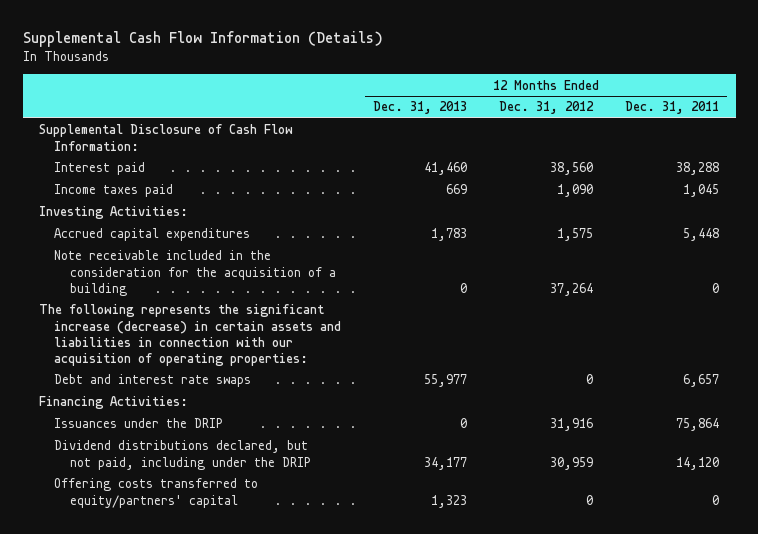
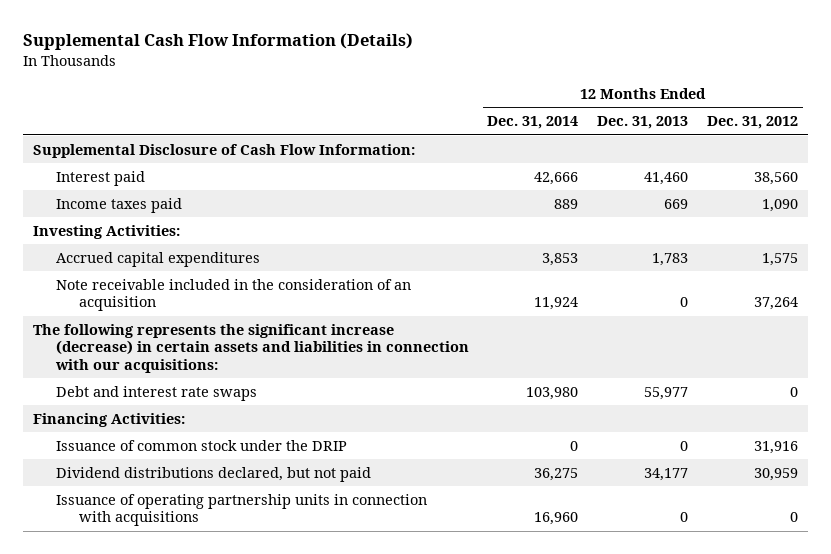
- | 12 Months Ended Dec. 31, 2013 | 12 Months Ended Dec. 31, 2012 | 12 Months Ended Dec. 31, 2011
+ | 12 Months Ended Dec. 31, 2014 | 12 Months Ended Dec. 31, 2013 | 12 Months Ended Dec. 31, 2012
- Note receivable included in the consideration for the acquisition of a building | 0 | 37,264 | 0
- The following represents the significant increase (decrease) in certain assets and liabilities in connection with our acquisition of operating properties:
+ Note receivable included in the consideration of an acquisition | 11,924 | 0 | 37,264
+ The following represents the significant increase (decrease) in certain assets and liabilities in connection with our acquisitions:
- Issuances under the DRIP | 0 | 31,916 | 75,864
- Dividend distributions declared, but not paid, including under the DRIP | 34,177 | 30,959 | 14,120
- Offering costs transferred to equity/partners' capital | 1,323 | 0 | 0
+ Issuance of common stock under the DRIP | 0 | 0 | 31,916
+ Dividend distributions declared, but not paid | 36,275 | 34,177 | 30,959
+ Issuance of operating partnership units in connection with acquisitions | 16,960 | 0 | 0

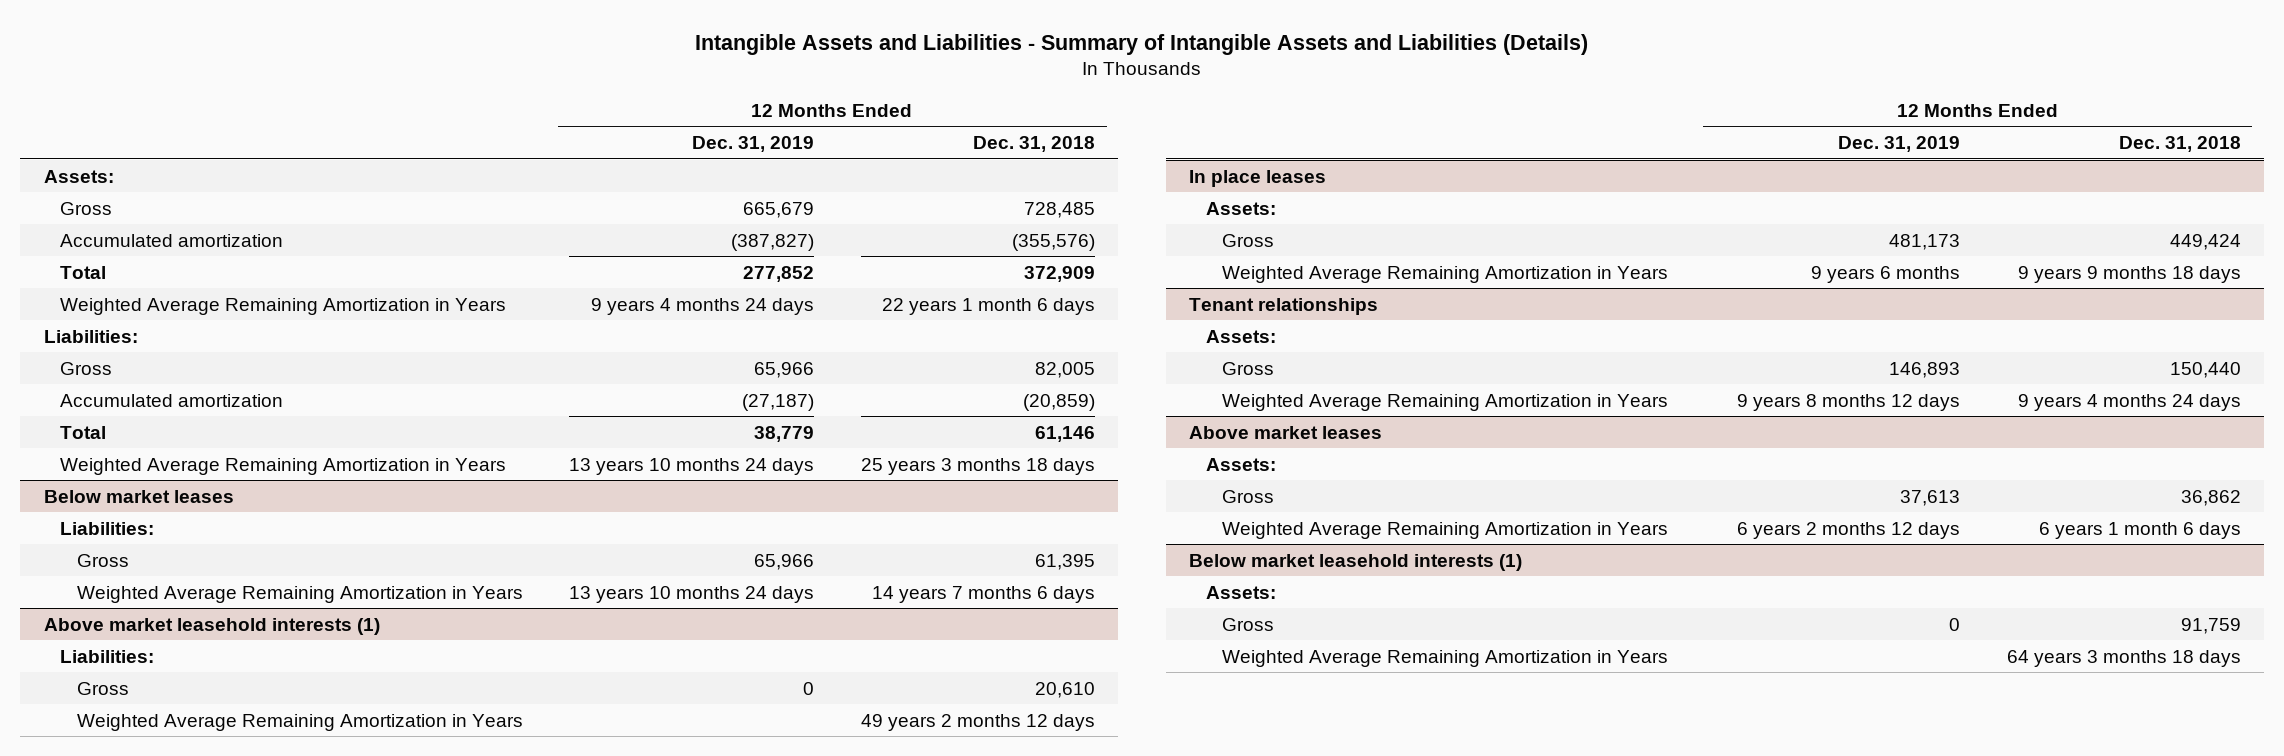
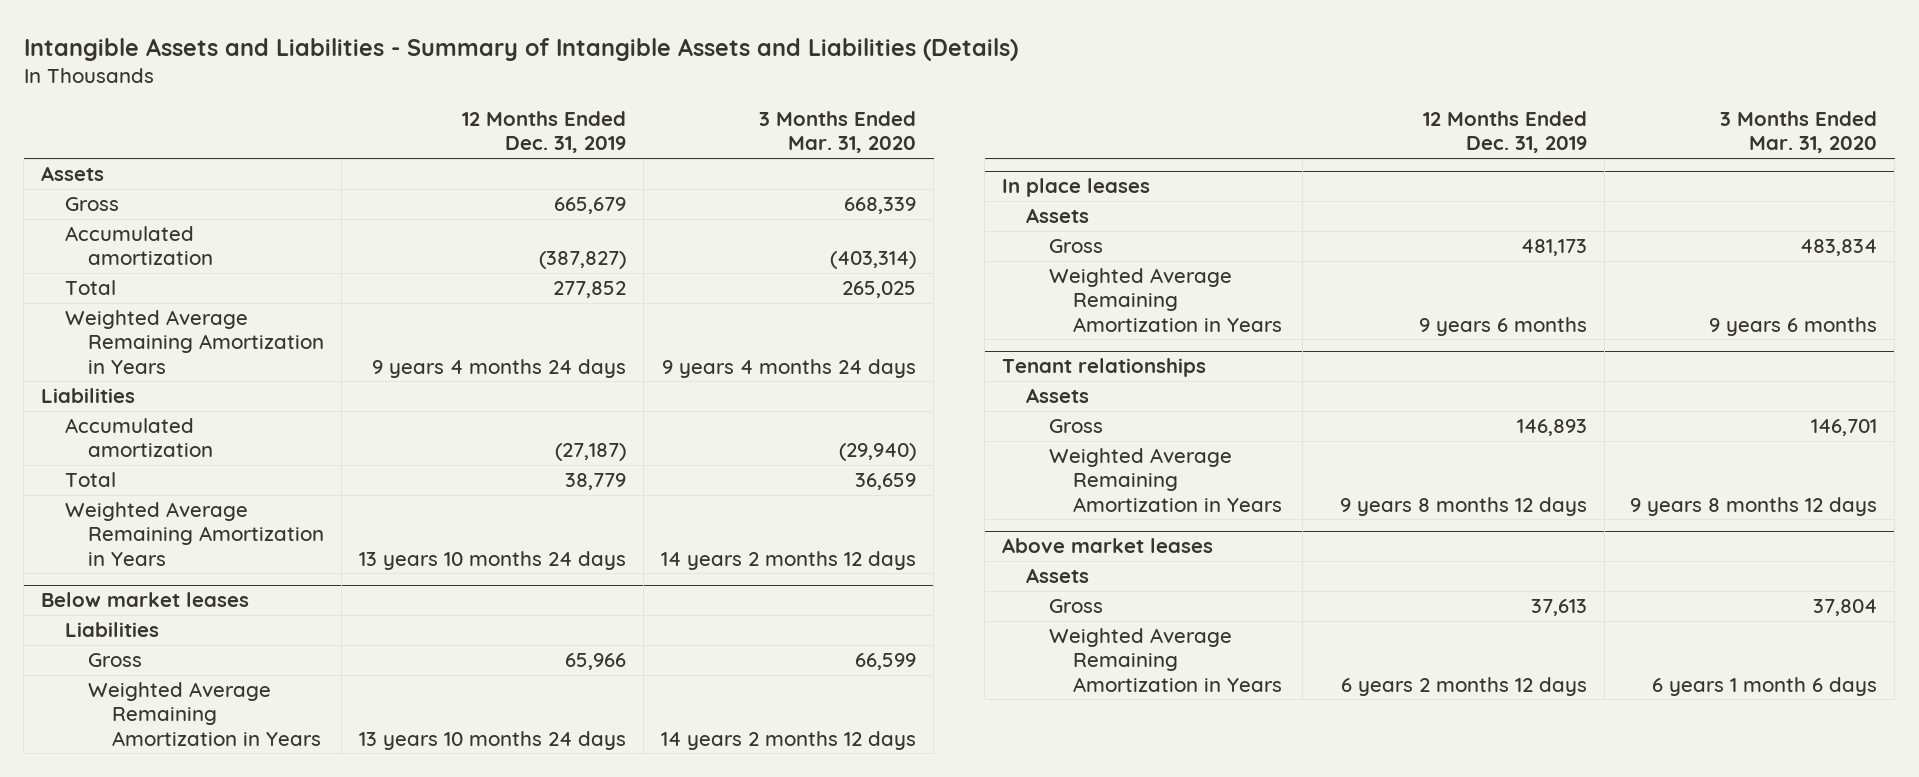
- | 12 Months Ended Dec. 31, 2019 | 12 Months Ended Dec. 31, 2018
+ | 12 Months Ended Dec. 31, 2019 | 3 Months Ended Mar. 31, 2020
- Assets:
+ Assets
- Liabilities:
- Gross | 65,966 | 82,005
+ Liabilities
@ Below market leases
- Liabilities:
+ Liabilities
- Above market leasehold interests (1)
- Liabilities:
- Gross | 0 | 20,610
- Weighted Average Remaining Amortization in Years | | 49 years 2 months 12 days
@ In place leases
- Assets:
+ Assets
@ Tenant relationships
- Assets:
+ Assets
@ Above market leases
- Assets:
+ Assets
- Below market leasehold interests (1)
- Assets:
- Gross | 0 | 91,759
- Weighted Average Remaining Amortization in Years | | 64 years 3 months 18 days

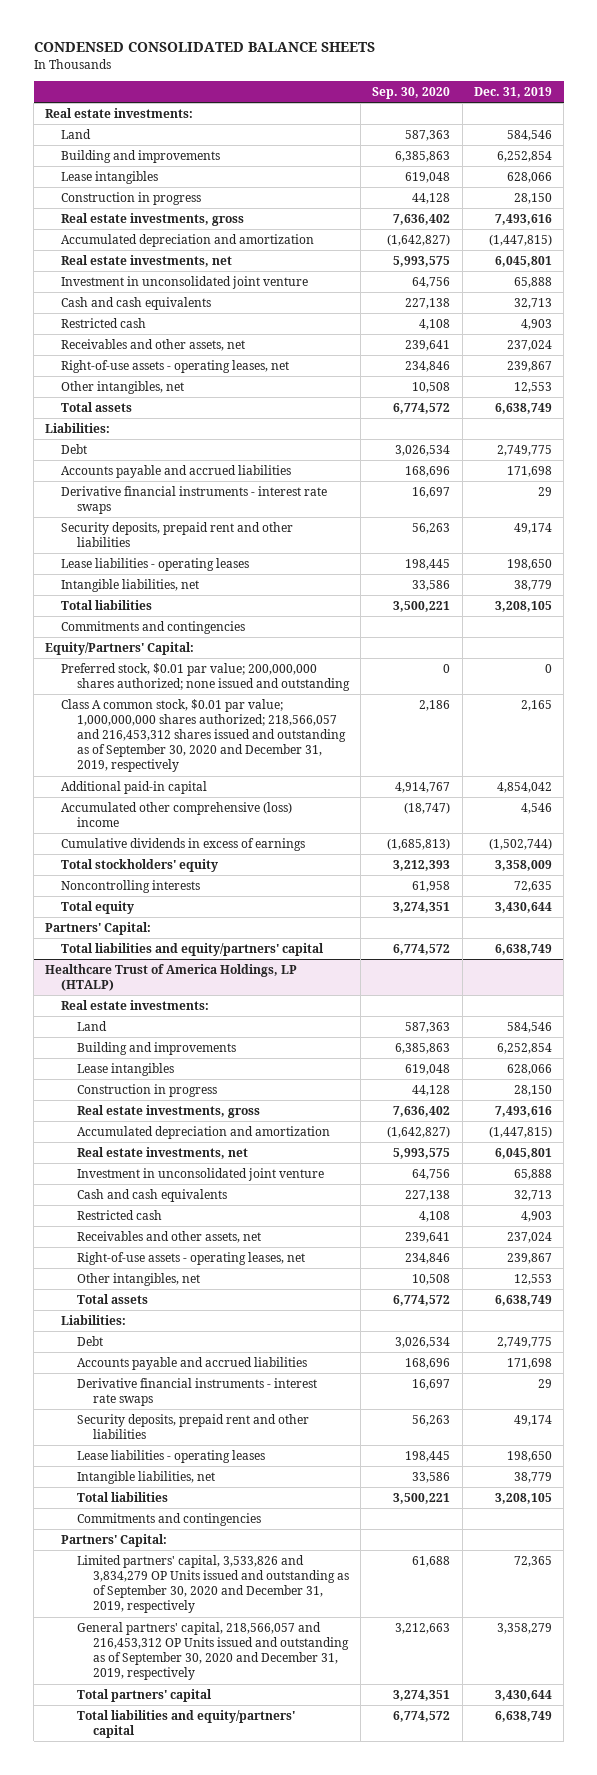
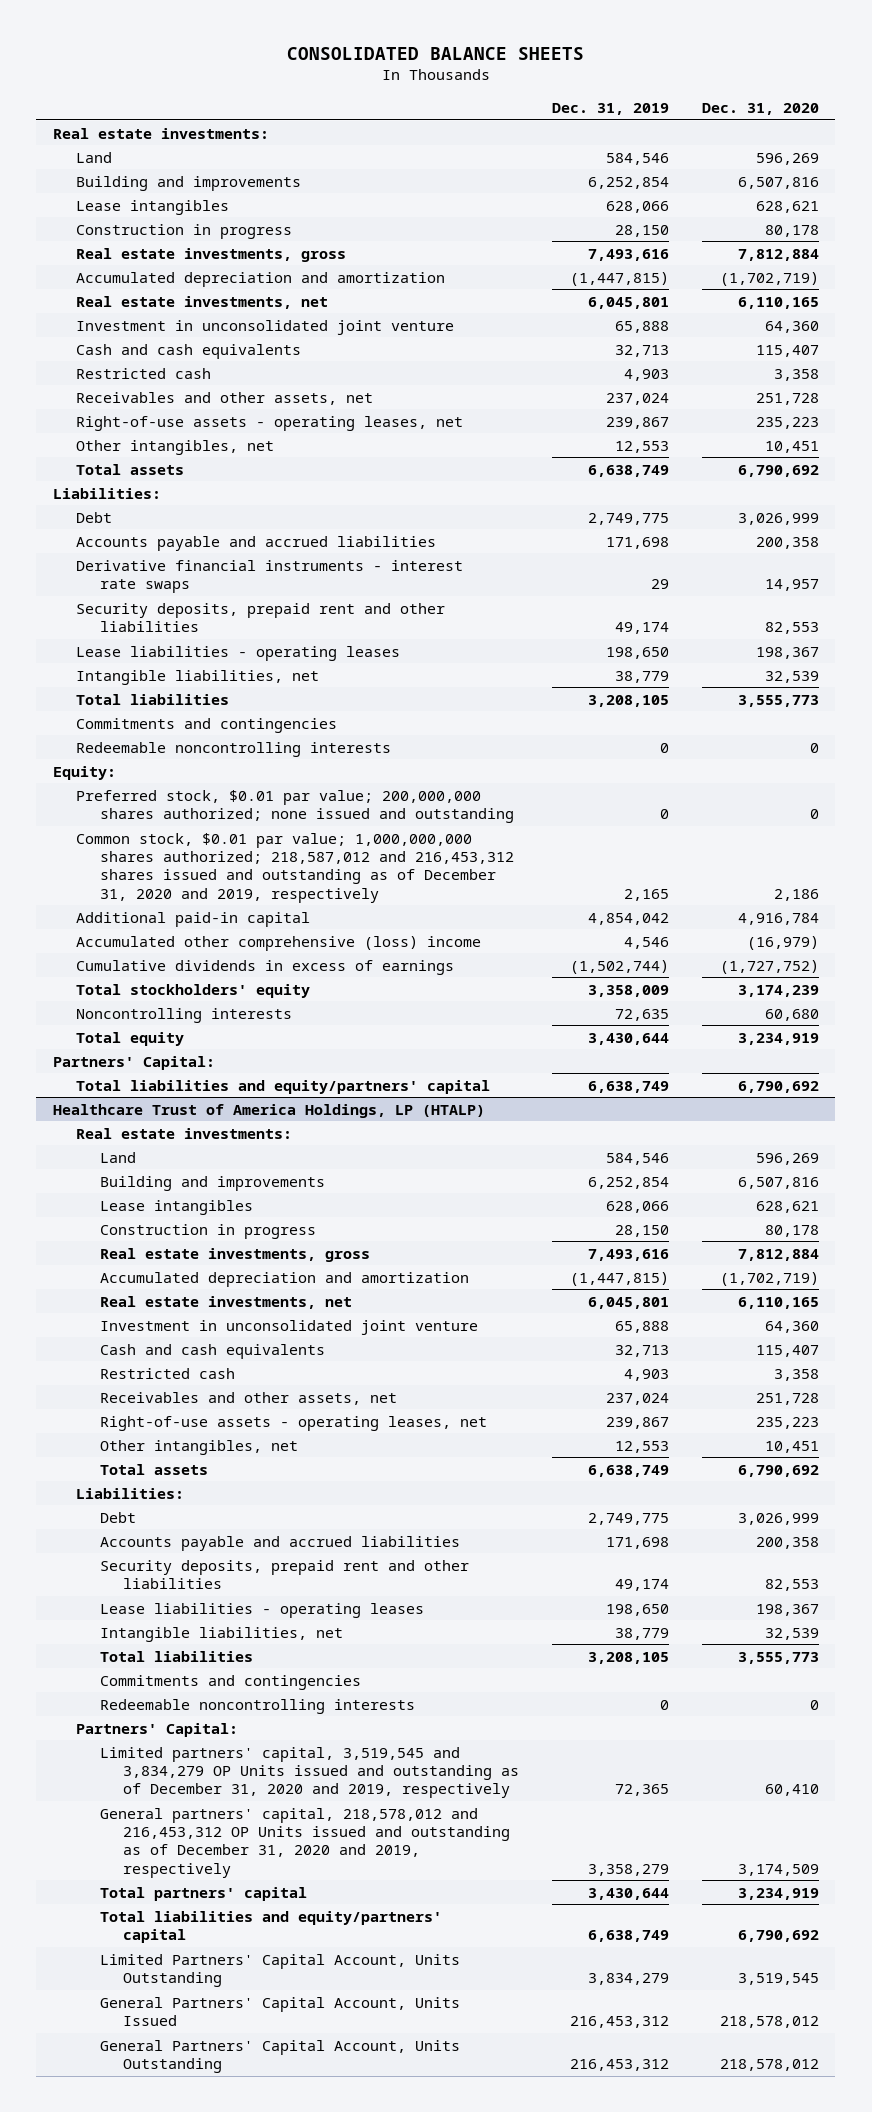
- CONDENSED CONSOLIDATED BALANCE SHEETS
+ CONSOLIDATED BALANCE SHEETS
- | Sep. 30, 2020 | Dec. 31, 2019
+ | Dec. 31, 2019 | Dec. 31, 2020
- Equity/Partners' Capital:
+ Redeemable noncontrolling interests | 0 | 0
+ Equity:
- Class A common stock, $0.01 par value; 1,000,000,000 shares authorized; 218,566,057 and 216,453,312 shares issued and outstanding as of September 30, 2020 and December 31, 2019, respectively | 2,186 | 2,165
+ Common stock, $0.01 par value; 1,000,000,000 shares authorized; 218,587,012 and 216,453,312 shares issued and outstanding as of December 31, 2020 and 2019, respectively | 2,165 | 2,186
@ Healthcare Trust of America Holdings, LP (HTALP)
- Derivative financial instruments - interest rate swaps | 16,697 | 29
+ Redeemable noncontrolling interests | 0 | 0
- Limited partners' capital, 3,533,826 and 3,834,279 OP Units issued and outstanding as of September 30, 2020 and December 31, 2019, respectively | 61,688 | 72,365
- General partners' capital, 218,566,057 and 216,453,312 OP Units issued and outstanding as of September 30, 2020 and December 31, 2019, respectively | 3,212,663 | 3,358,279
+ Limited partners' capital, 3,519,545 and 3,834,279 OP Units issued and outstanding as of December 31, 2020 and 2019, respectively | 72,365 | 60,410
+ General partners' capital, 218,578,012 and 216,453,312 OP Units issued and outstanding as of December 31, 2020 and 2019, respectively | 3,358,279 | 3,174,509
+ Limited Partners' Capital Account, Units Outstanding | 3,834,279 | 3,519,545
+ General Partners' Capital Account, Units Issued | 216,453,312 | 218,578,012
+ General Partners' Capital Account, Units Outstanding | 216,453,312 | 218,578,012

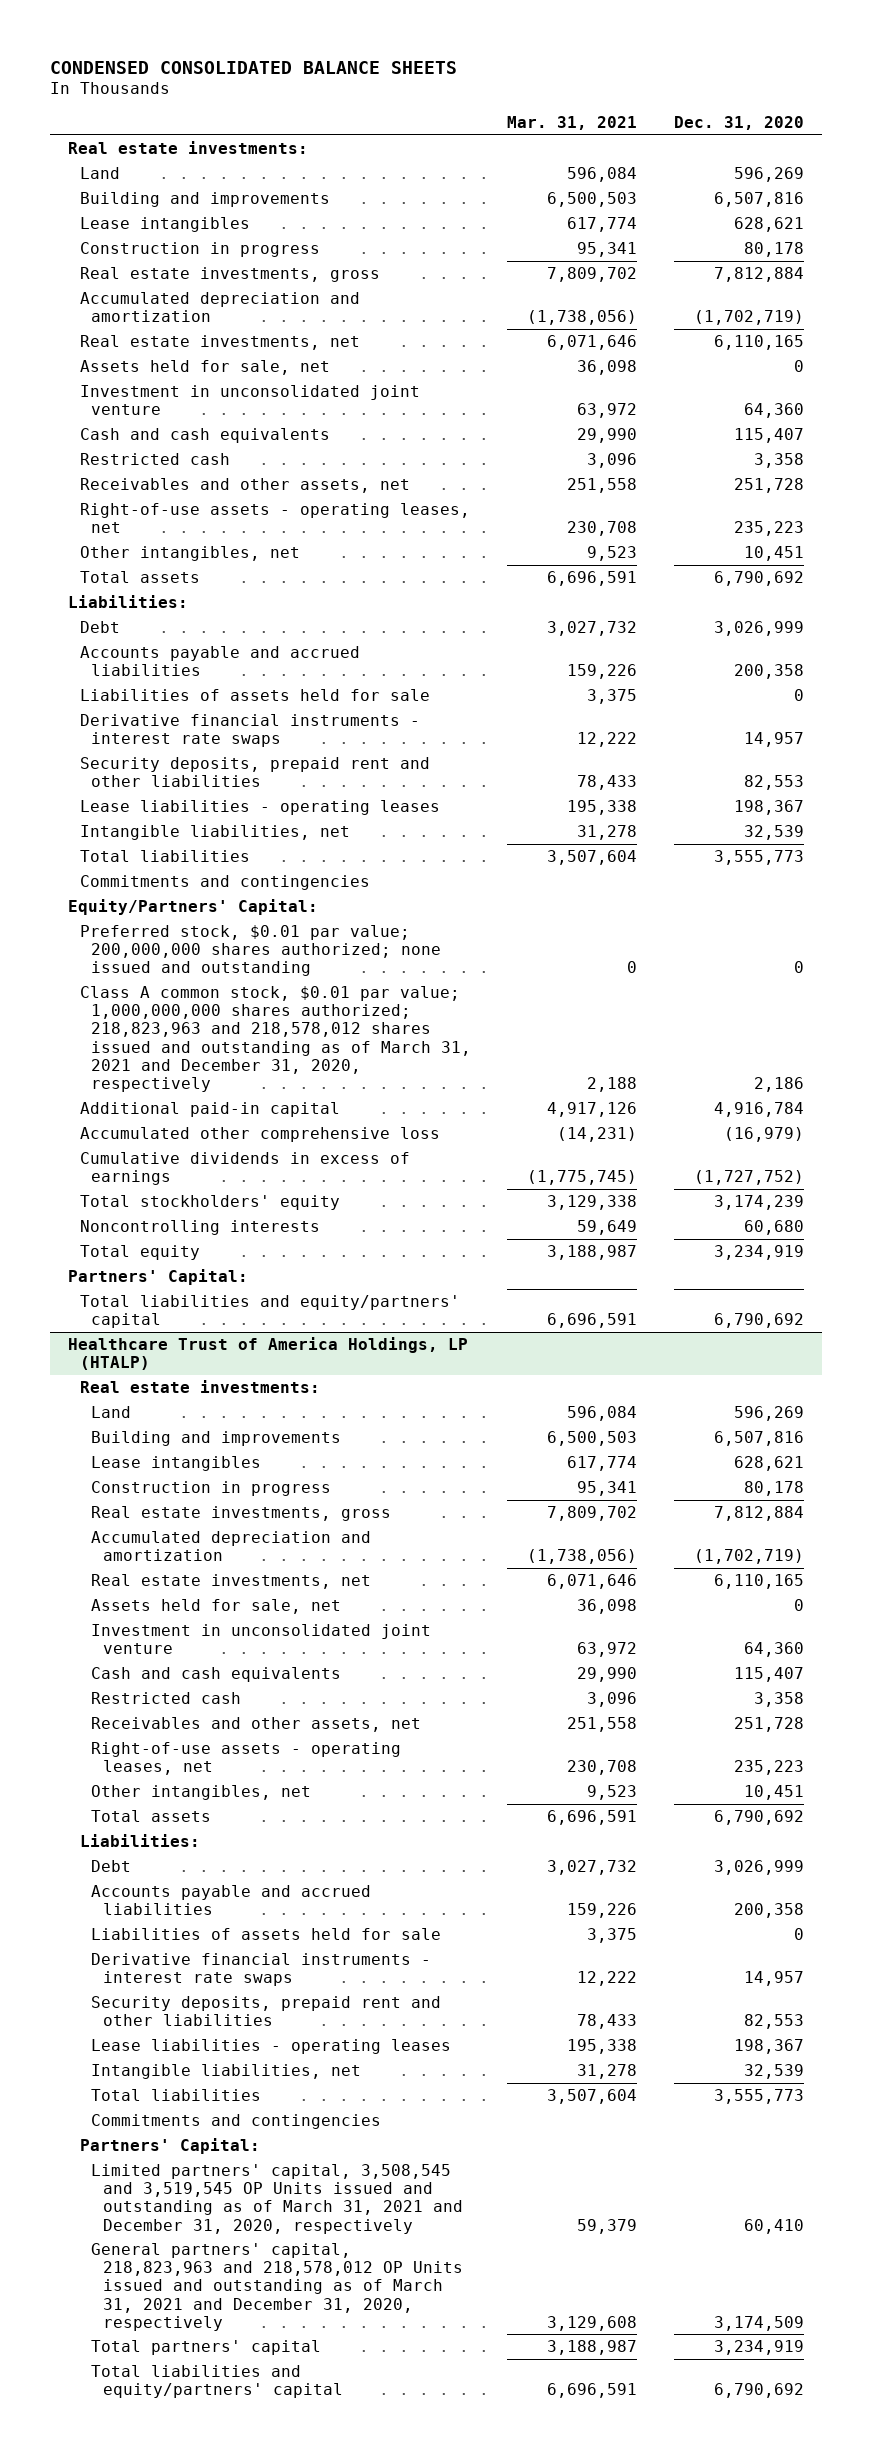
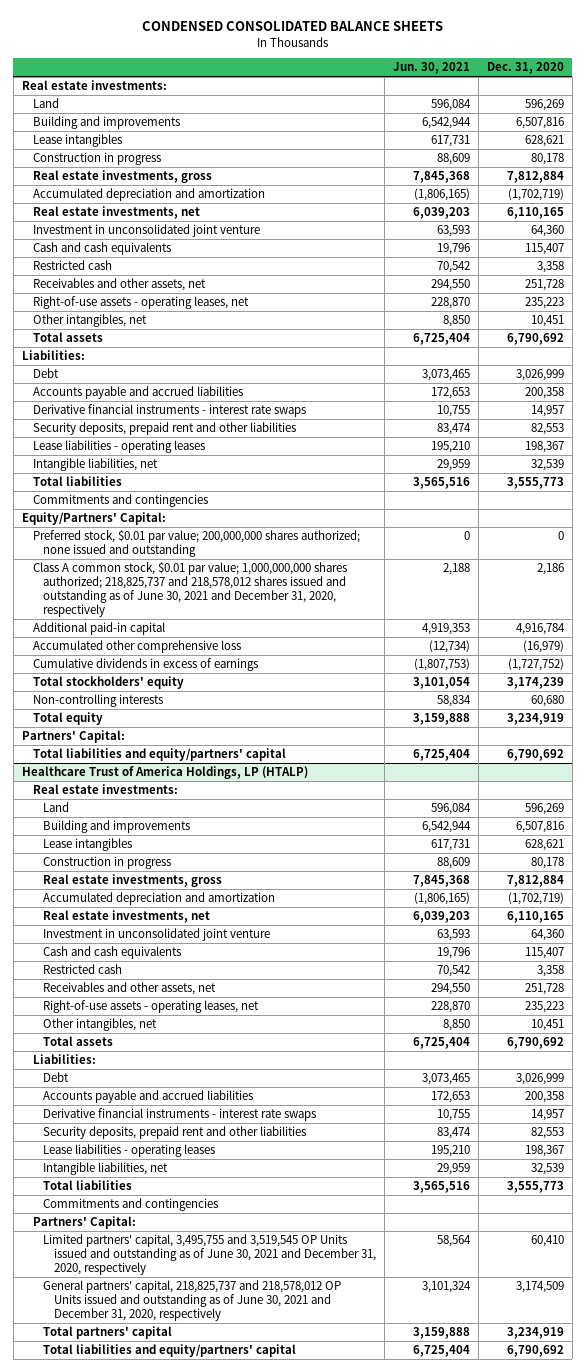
- | Mar. 31, 2021 | Dec. 31, 2020
+ | Jun. 30, 2021 | Dec. 31, 2020
- Assets held for sale, net | 36,098 | 0
- Liabilities of assets held for sale | 3,375 | 0
- Class A common stock, $0.01 par value; 1,000,000,000 shares authorized; 218,823,963 and 218,578,012 shares issued and outstanding as of March 31, 2021 and December 31, 2020, respectively | 2,188 | 2,186
+ Class A common stock, $0.01 par value; 1,000,000,000 shares authorized; 218,825,737 and 218,578,012 shares issued and outstanding as of June 30, 2021 and December 31, 2020, respectively | 2,188 | 2,186
- Noncontrolling interests | 59,649 | 60,680
+ Non-controlling interests | 58,834 | 60,680
@ Healthcare Trust of America Holdings, LP (HTALP)
- Assets held for sale, net | 36,098 | 0
- Liabilities of assets held for sale | 3,375 | 0
- Limited partners' capital, 3,508,545 and 3,519,545 OP Units issued and outstanding as of March 31, 2021 and December 31, 2020, respectively | 59,379 | 60,410
- General partners' capital, 218,823,963 and 218,578,012 OP Units issued and outstanding as of March 31, 2021 and December 31, 2020, respectively | 3,129,608 | 3,174,509
+ Limited partners' capital, 3,495,755 and 3,519,545 OP Units issued and outstanding as of June 30, 2021 and December 31, 2020, respectively | 58,564 | 60,410
+ General partners' capital, 218,825,737 and 218,578,012 OP Units issued and outstanding as of June 30, 2021 and December 31, 2020, respectively | 3,101,324 | 3,174,509

